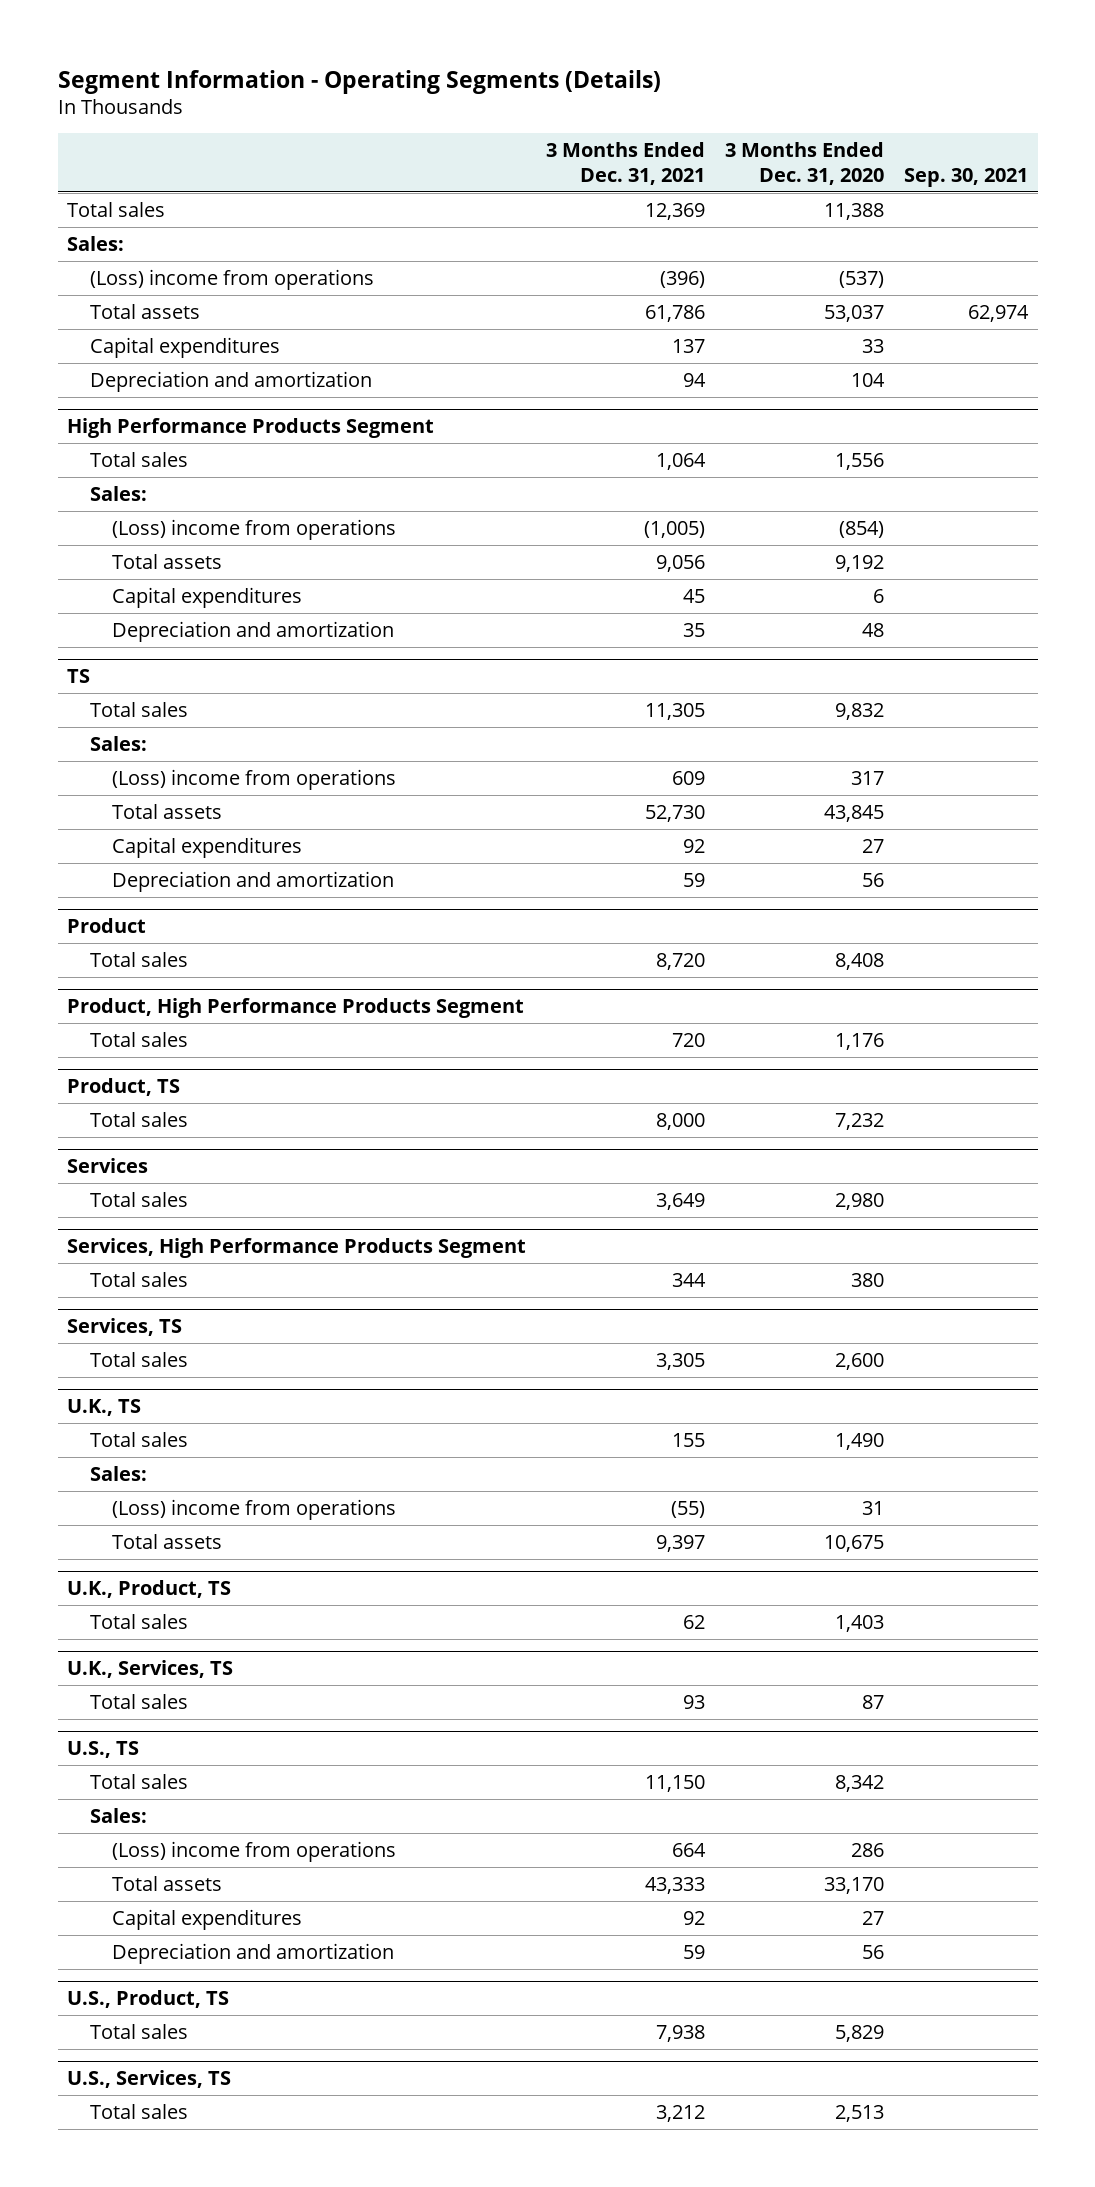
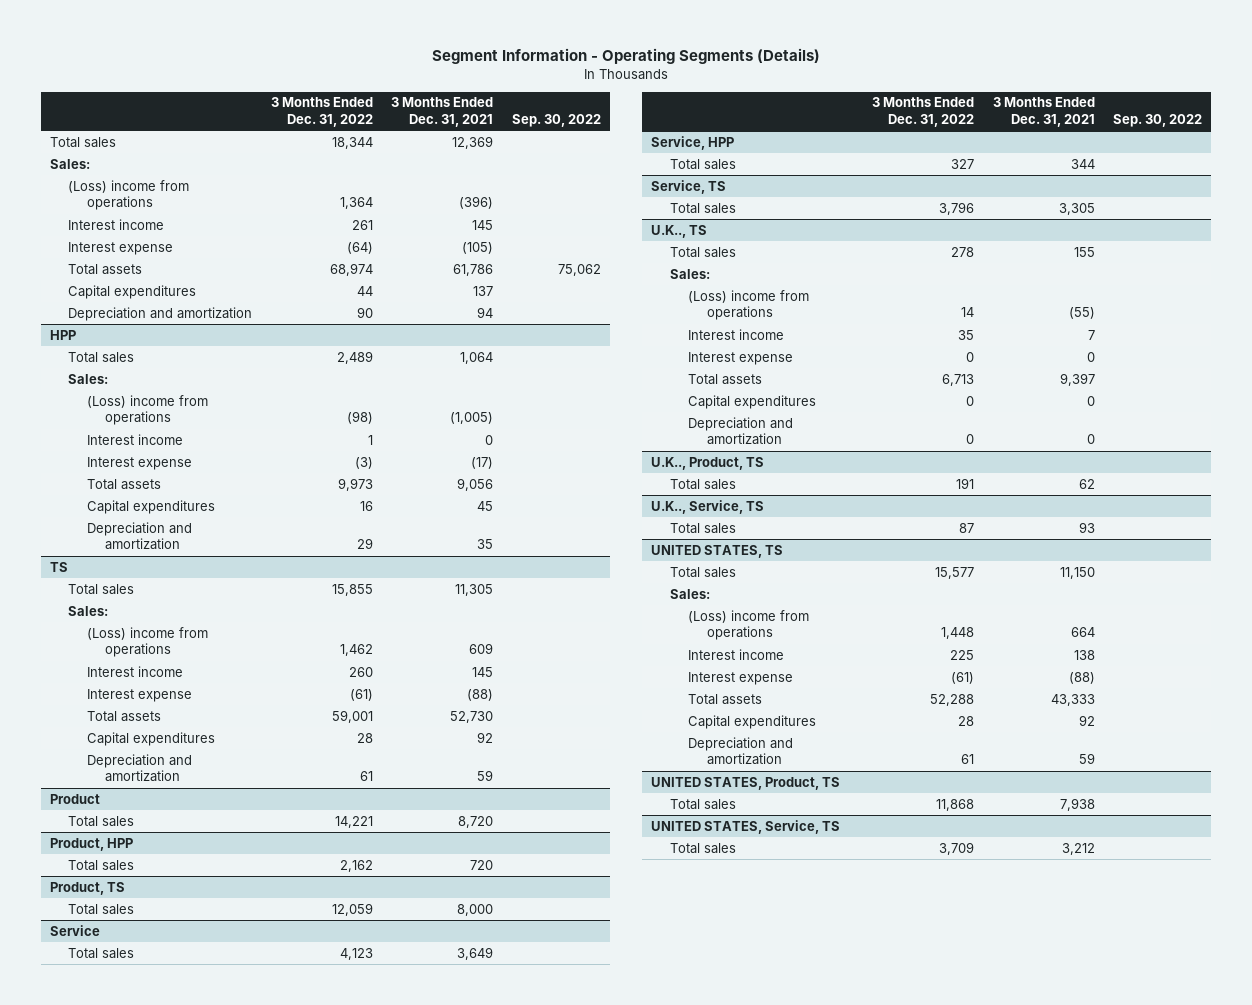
- | 3 Months Ended Dec. 31, 2021 | 3 Months Ended Dec. 31, 2020 | Sep. 30, 2021
+ | 3 Months Ended Dec. 31, 2022 | 3 Months Ended Dec. 31, 2021 | Sep. 30, 2022
+ Interest income | 261 | 145 |
+ Interest expense | (64) | (105) |
- High Performance Products Segment
+ HPP
+ Interest income | 1 | 0 |
+ Interest expense | (3) | (17) |
@ TS
+ Interest income | 260 | 145 |
+ Interest expense | (61) | (88) |
- Product, High Performance Products Segment
+ Product, HPP
- Services
+ Service
- Services, High Performance Products Segment
+ Service, HPP
- Services, TS
+ Service, TS
- U.K., TS
+ U.K.., TS
+ Interest income | 35 | 7 |
+ Interest expense | 0 | 0 |
- U.K., Product, TS
+ Capital expenditures | 0 | 0 |
+ Depreciation and amortization | 0 | 0 |
+ U.K.., Product, TS
- U.K., Services, TS
+ U.K.., Service, TS
- U.S., TS
+ UNITED STATES, TS
+ Interest income | 225 | 138 |
+ Interest expense | (61) | (88) |
- U.S., Product, TS
+ UNITED STATES, Product, TS
- U.S., Services, TS
+ UNITED STATES, Service, TS

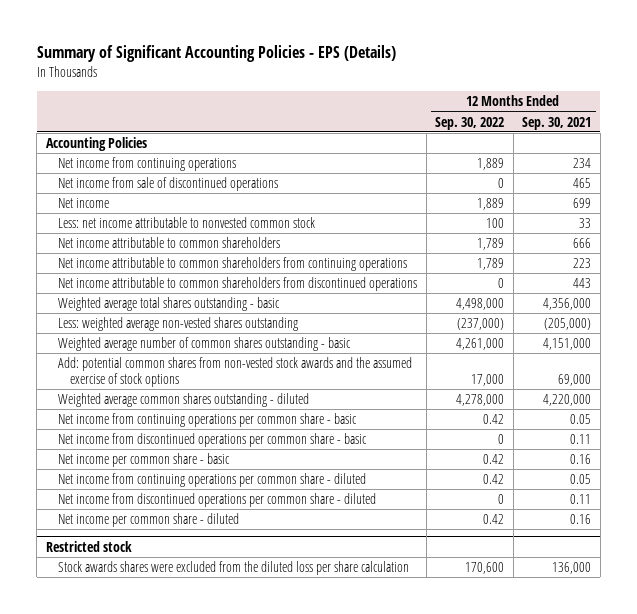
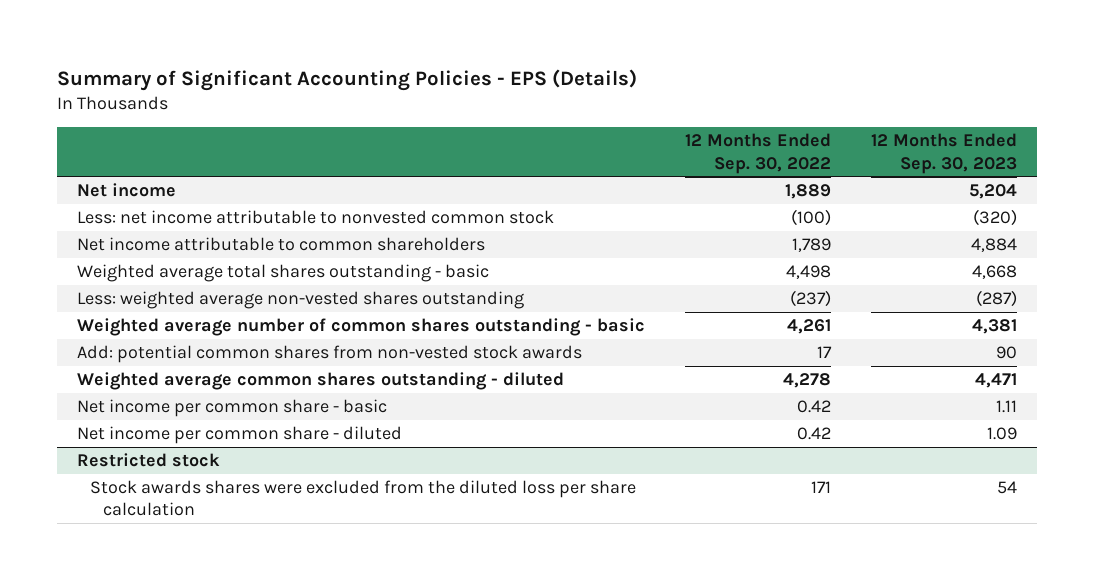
- | 12 Months Ended Sep. 30, 2022 | 12 Months Ended Sep. 30, 2021
+ | 12 Months Ended Sep. 30, 2022 | 12 Months Ended Sep. 30, 2023
- Accounting Policies
- Net income from continuing operations | 1,889 | 234
- Net income from sale of discontinued operations | 0 | 465
- Less: net income attributable to nonvested common stock | 100 | 33
+ Less: net income attributable to nonvested common stock | (100) | (320)
- Net income attributable to common shareholders from continuing operations | 1,789 | 223
- Net income attributable to common shareholders from discontinued operations | 0 | 443
- Weighted average total shares outstanding - basic | 4,498,000 | 4,356,000
- Less: weighted average non-vested shares outstanding | (237,000) | (205,000)
- Weighted average number of common shares outstanding - basic | 4,261,000 | 4,151,000
- Add: potential common shares from non-vested stock awards and the assumed exercise of stock options | 17,000 | 69,000
- Weighted average common shares outstanding - diluted | 4,278,000 | 4,220,000
- Net income from continuing operations per common share - basic | 0.42 | 0.05
- Net income from discontinued operations per common share - basic | 0 | 0.11
+ Weighted average total shares outstanding - basic | 4,498 | 4,668
+ Less: weighted average non-vested shares outstanding | (237) | (287)
+ Weighted average number of common shares outstanding - basic | 4,261 | 4,381
+ Add: potential common shares from non-vested stock awards | 17 | 90
+ Weighted average common shares outstanding - diluted | 4,278 | 4,471
- Net income from continuing operations per common share - diluted | 0.42 | 0.05
- Net income from discontinued operations per common share - diluted | 0 | 0.11
@ Restricted stock
- Stock awards shares were excluded from the diluted loss per share calculation | 170,600 | 136,000
+ Stock awards shares were excluded from the diluted loss per share calculation | 171 | 54

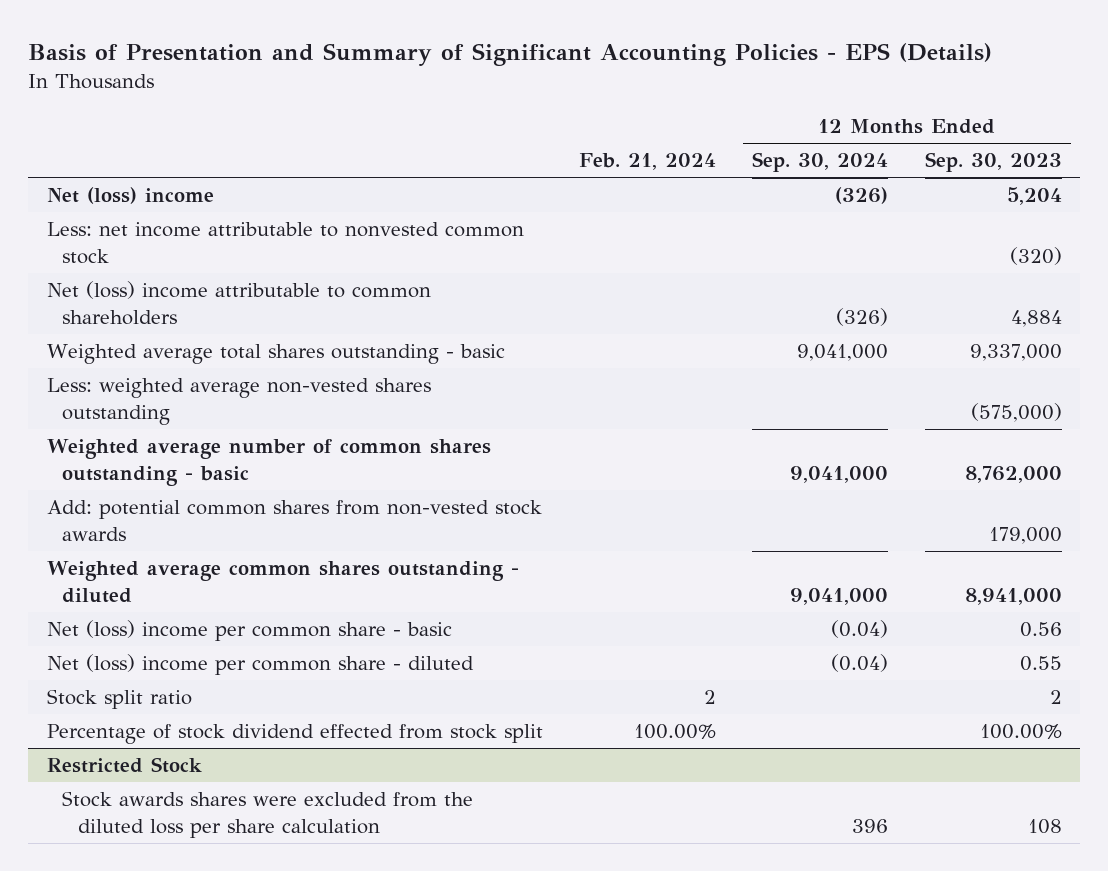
- Summary of Significant Accounting Policies - EPS (Details)
+ Basis of Presentation and Summary of Significant Accounting Policies - EPS (Details)
- | 12 Months Ended Sep. 30, 2022 | 12 Months Ended Sep. 30, 2023
+ | Feb. 21, 2024 | 12 Months Ended Sep. 30, 2024 | 12 Months Ended Sep. 30, 2023
- Net income | 1,889 | 5,204
+ Net (loss) income | | (326) | 5,204
- Net income attributable to common shareholders | 1,789 | 4,884
- Weighted average total shares outstanding - basic | 4,498 | 4,668
- Less: weighted average non-vested shares outstanding | (237) | (287)
- Weighted average number of common shares outstanding - basic | 4,261 | 4,381
- Add: potential common shares from non-vested stock awards | 17 | 90
- Weighted average common shares outstanding - diluted | 4,278 | 4,471
- Net income per common share - basic | 0.42 | 1.11
- Net income per common share - diluted | 0.42 | 1.09
- Restricted stock
- Stock awards shares were excluded from the diluted loss per share calculation | 171 | 54
+ Net (loss) income attributable to common shareholders | | (326) | 4,884
+ Weighted average total shares outstanding - basic | | 9,041,000 | 9,337,000
+ Less: weighted average non-vested shares outstanding | | | (575,000)
+ Weighted average number of common shares outstanding - basic | | 9,041,000 | 8,762,000
+ Add: potential common shares from non-vested stock awards | | | 179,000
+ Weighted average common shares outstanding - diluted | | 9,041,000 | 8,941,000
+ Net (loss) income per common share - basic | | (0.04) | 0.56
+ Net (loss) income per common share - diluted | | (0.04) | 0.55
+ Stock split ratio | 2 | | 2
+ Percentage of stock dividend effected from stock split | 100.00% | | 100.00%
+ Restricted Stock
+ Stock awards shares were excluded from the diluted loss per share calculation | | 396 | 108

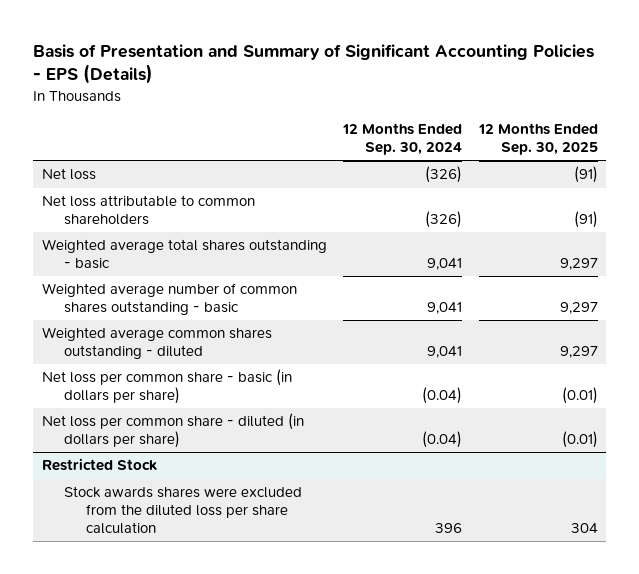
- | Feb. 21, 2024 | 12 Months Ended Sep. 30, 2024 | 12 Months Ended Sep. 30, 2023
+ | 12 Months Ended Sep. 30, 2024 | 12 Months Ended Sep. 30, 2025
- Net (loss) income | | (326) | 5,204
- Less: net income attributable to nonvested common stock | | | (320)
- Net (loss) income attributable to common shareholders | | (326) | 4,884
- Weighted average total shares outstanding - basic | | 9,041,000 | 9,337,000
- Less: weighted average non-vested shares outstanding | | | (575,000)
- Weighted average number of common shares outstanding - basic | | 9,041,000 | 8,762,000
- Add: potential common shares from non-vested stock awards | | | 179,000
- Weighted average common shares outstanding - diluted | | 9,041,000 | 8,941,000
- Net (loss) income per common share - basic | | (0.04) | 0.56
- Net (loss) income per common share - diluted | | (0.04) | 0.55
- Stock split ratio | 2 | | 2
- Percentage of stock dividend effected from stock split | 100.00% | | 100.00%
+ Net loss | (326) | (91)
+ Net loss attributable to common shareholders | (326) | (91)
+ Weighted average total shares outstanding - basic | 9,041 | 9,297
+ Weighted average number of common shares outstanding - basic | 9,041 | 9,297
+ Weighted average common shares outstanding - diluted | 9,041 | 9,297
+ Net loss per common share - basic (in dollars per share) | (0.04) | (0.01)
+ Net loss per common share - diluted (in dollars per share) | (0.04) | (0.01)

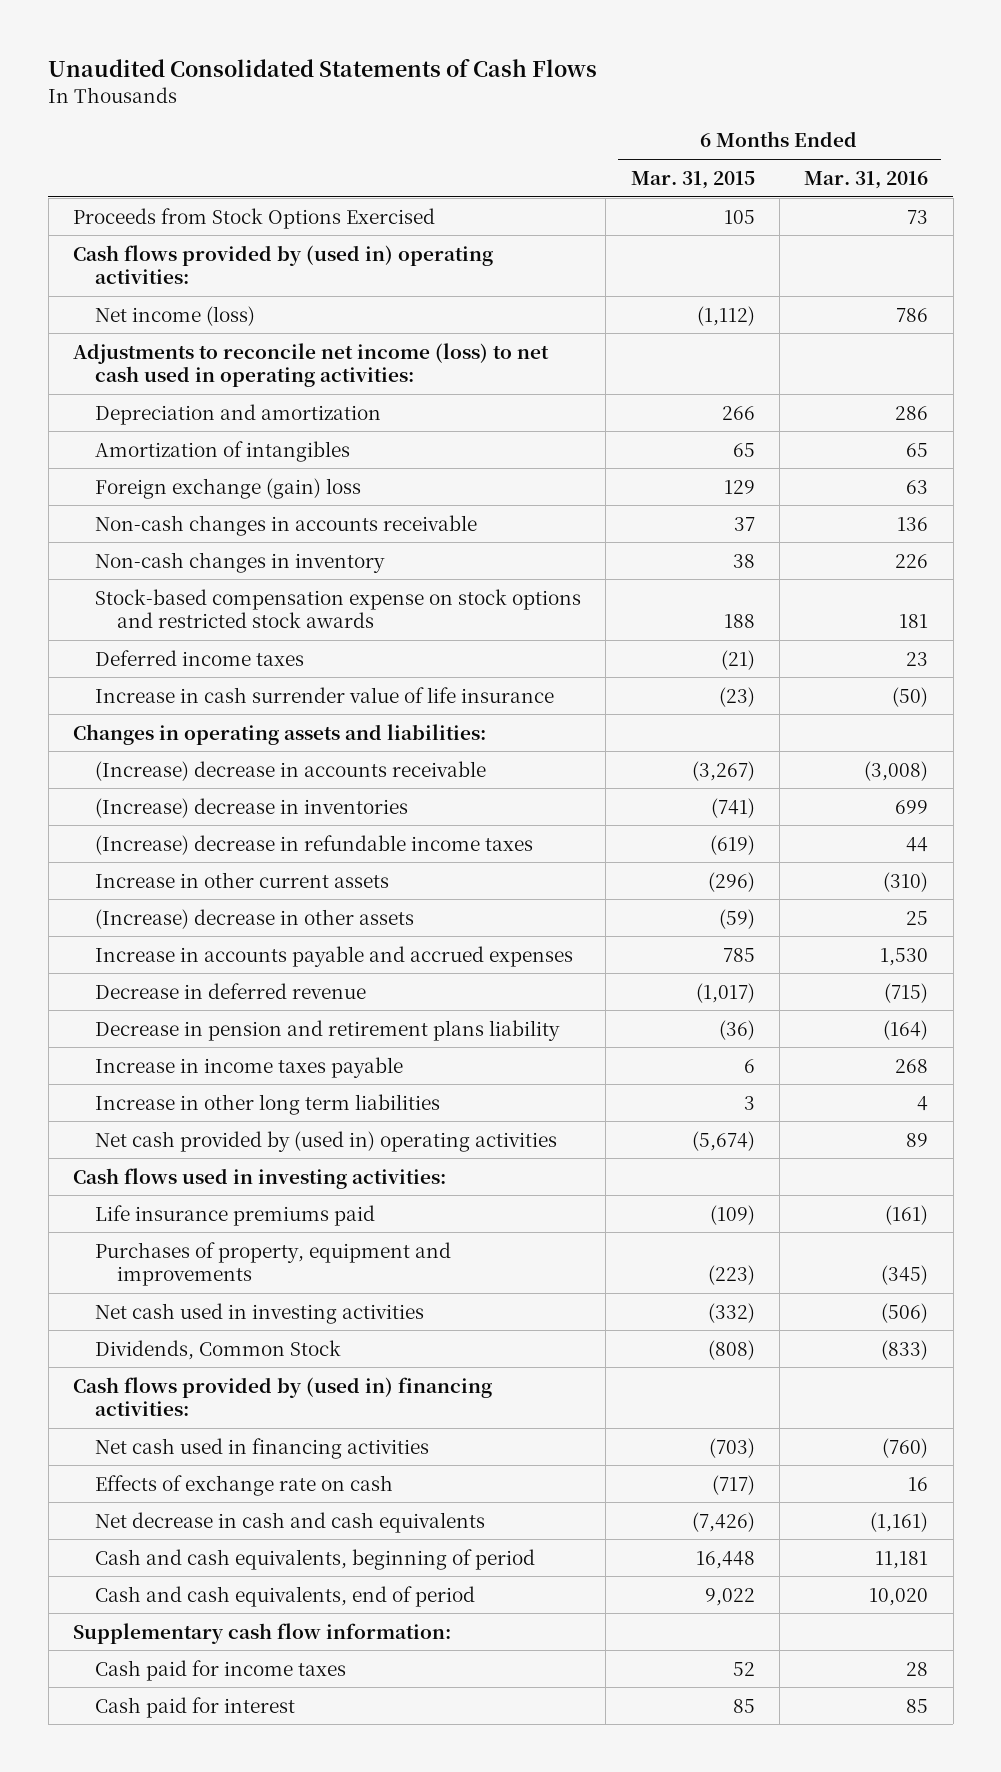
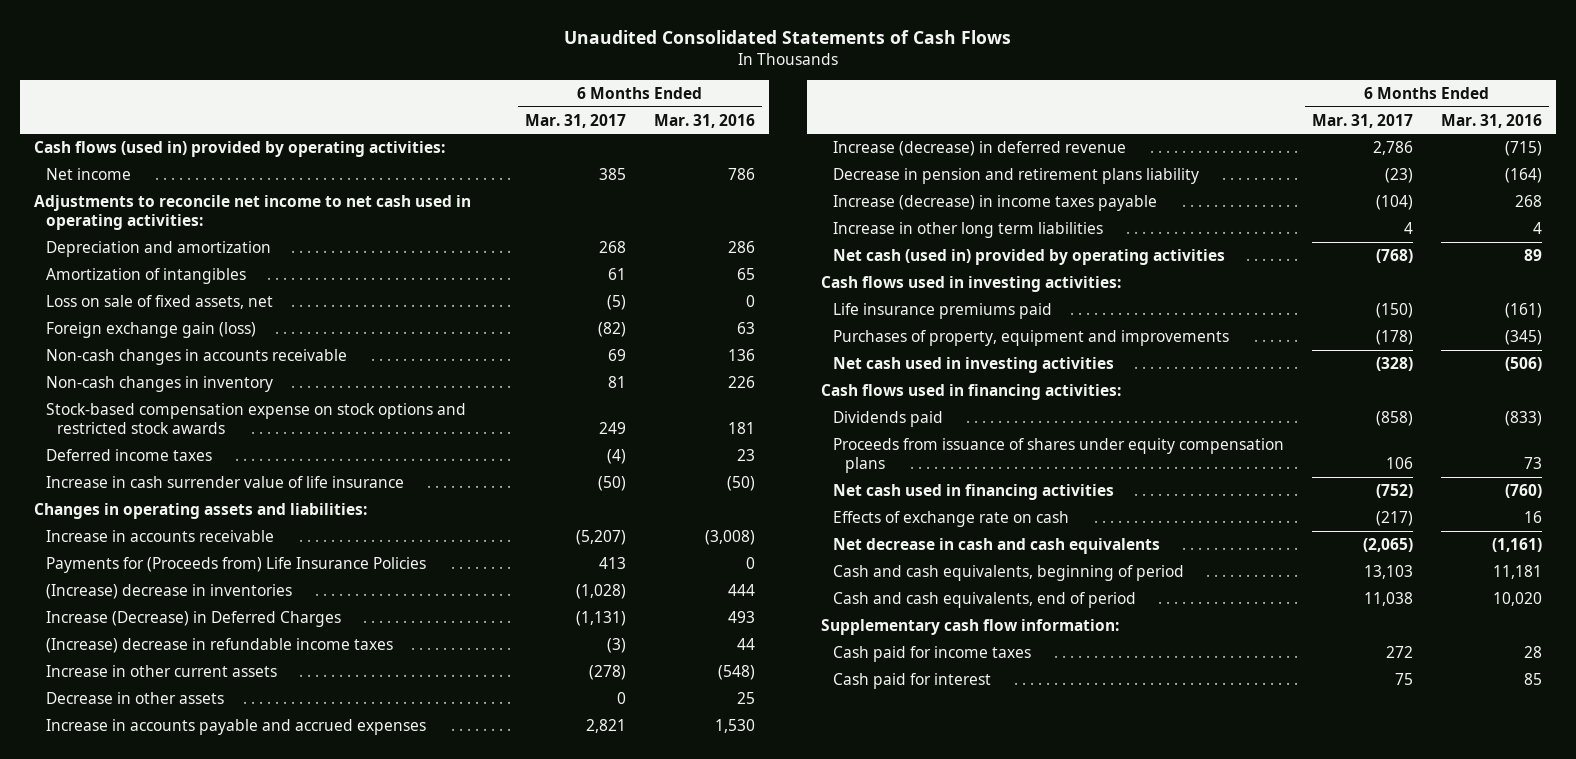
- | 6 Months Ended Mar. 31, 2015 | 6 Months Ended Mar. 31, 2016
+ | 6 Months Ended Mar. 31, 2017 | 6 Months Ended Mar. 31, 2016
- Proceeds from Stock Options Exercised | 105 | 73
- Cash flows provided by (used in) operating activities:
- Net income (loss) | (1,112) | 786
- Adjustments to reconcile net income (loss) to net cash used in operating activities:
+ Cash flows (used in) provided by operating activities:
+ Net income | 385 | 786
+ Adjustments to reconcile net income to net cash used in operating activities:
- Foreign exchange (gain) loss | 129 | 63
+ Loss on sale of fixed assets, net | (5) | 0
+ Foreign exchange gain (loss) | (82) | 63
- (Increase) decrease in accounts receivable | (3,267) | (3,008)
- (Increase) decrease in inventories | (741) | 699
+ Increase in accounts receivable | (5,207) | (3,008)
+ Payments for (Proceeds from) Life Insurance Policies | 413 | 0
+ (Increase) decrease in inventories | (1,028) | 444
+ Increase (Decrease) in Deferred Charges | (1,131) | 493
- Increase in other current assets | (296) | (310)
- (Increase) decrease in other assets | (59) | 25
+ Increase in other current assets | (278) | (548)
+ Decrease in other assets | 0 | 25
- Decrease in deferred revenue | (1,017) | (715)
+ Increase (decrease) in deferred revenue | 2,786 | (715)
- Increase in income taxes payable | 6 | 268
+ Increase (decrease) in income taxes payable | (104) | 268
- Net cash provided by (used in) operating activities | (5,674) | 89
+ Net cash (used in) provided by operating activities | (768) | 89
- Dividends, Common Stock | (808) | (833)
- Cash flows provided by (used in) financing activities:
+ Cash flows used in financing activities:
+ Dividends paid | (858) | (833)
+ Proceeds from issuance of shares under equity compensation plans | 106 | 73

